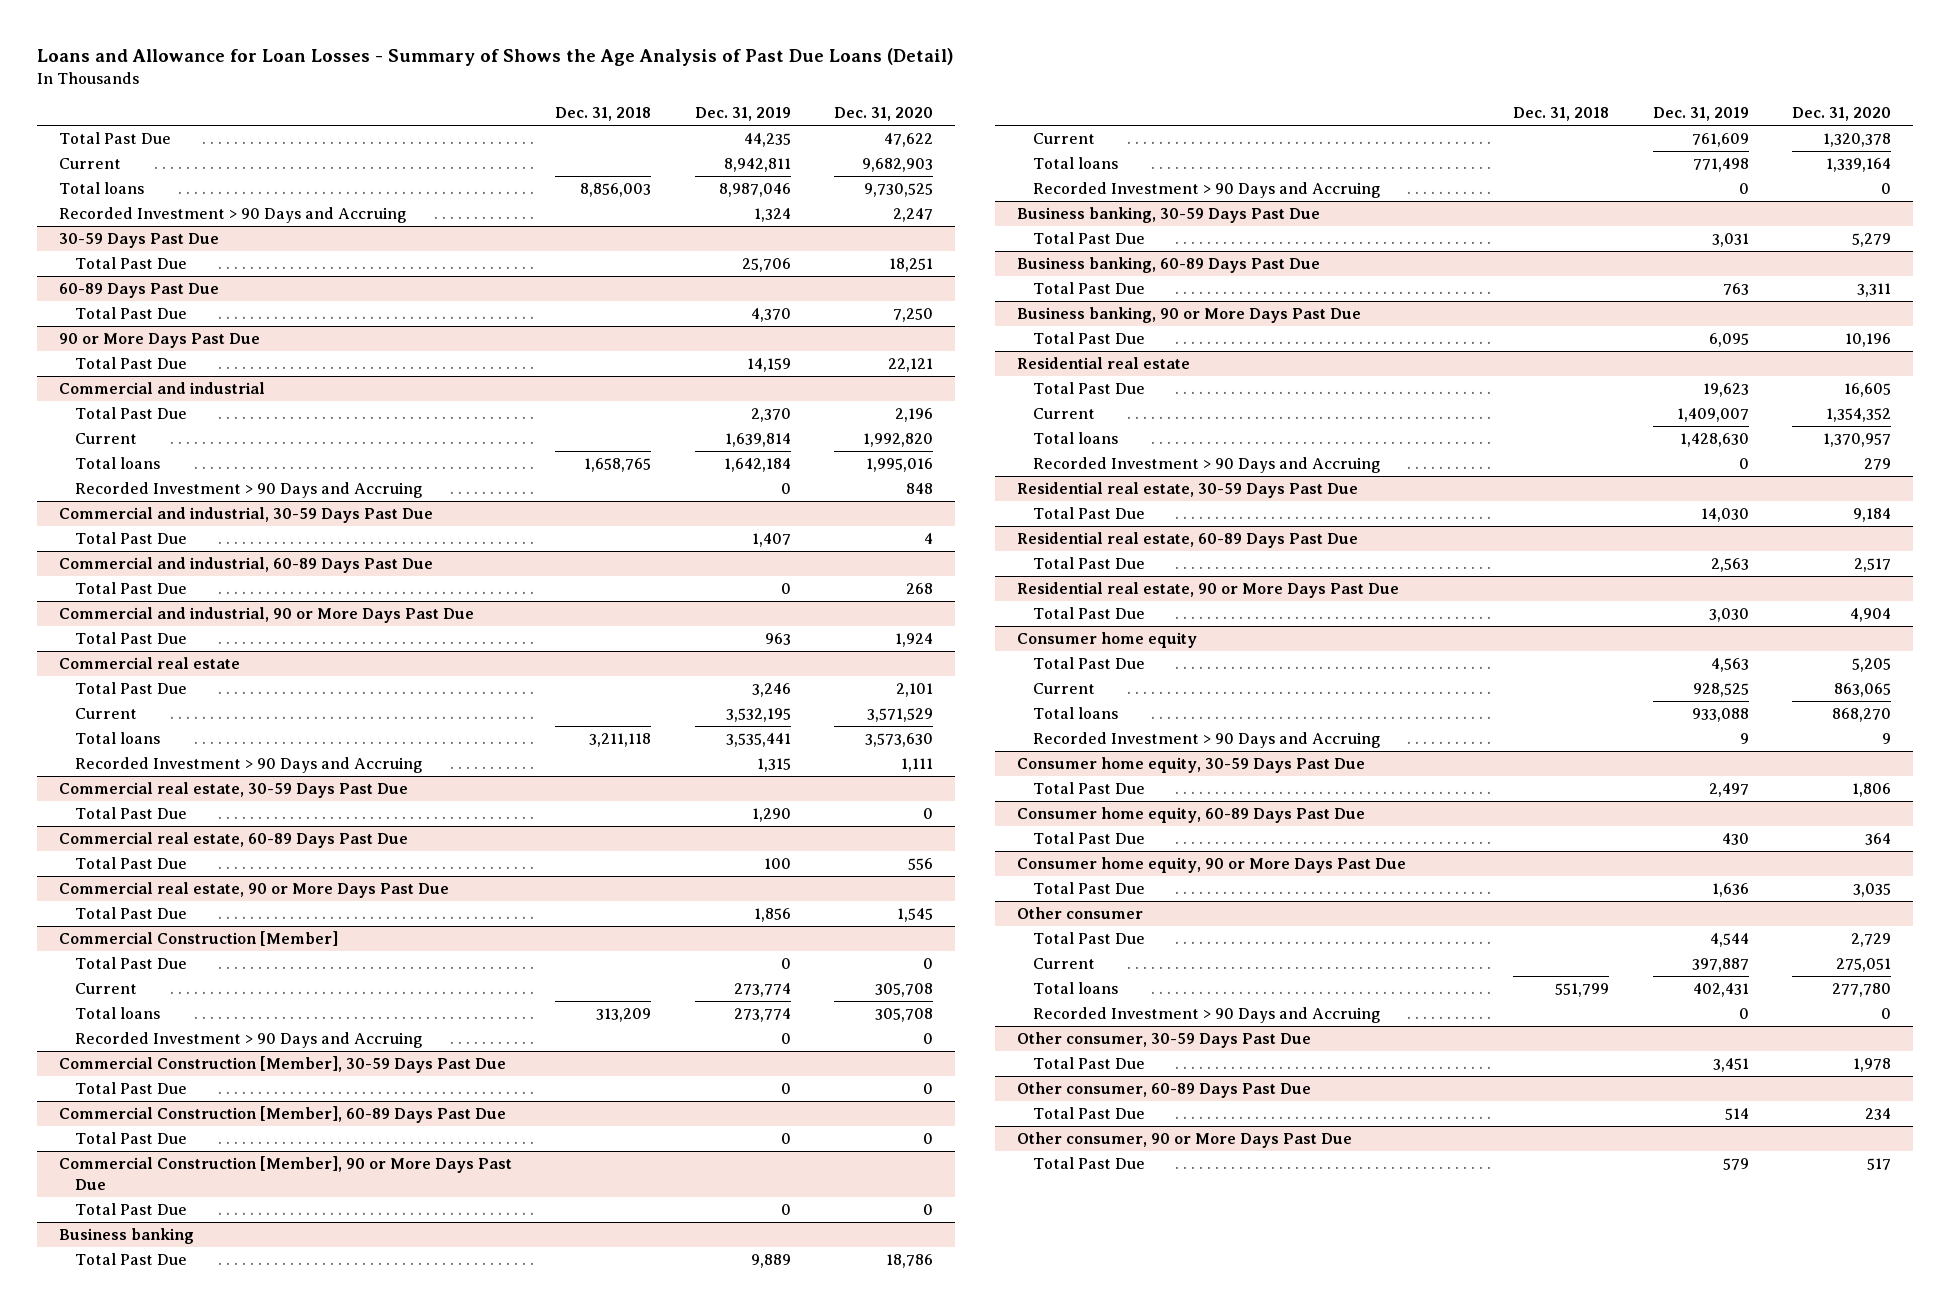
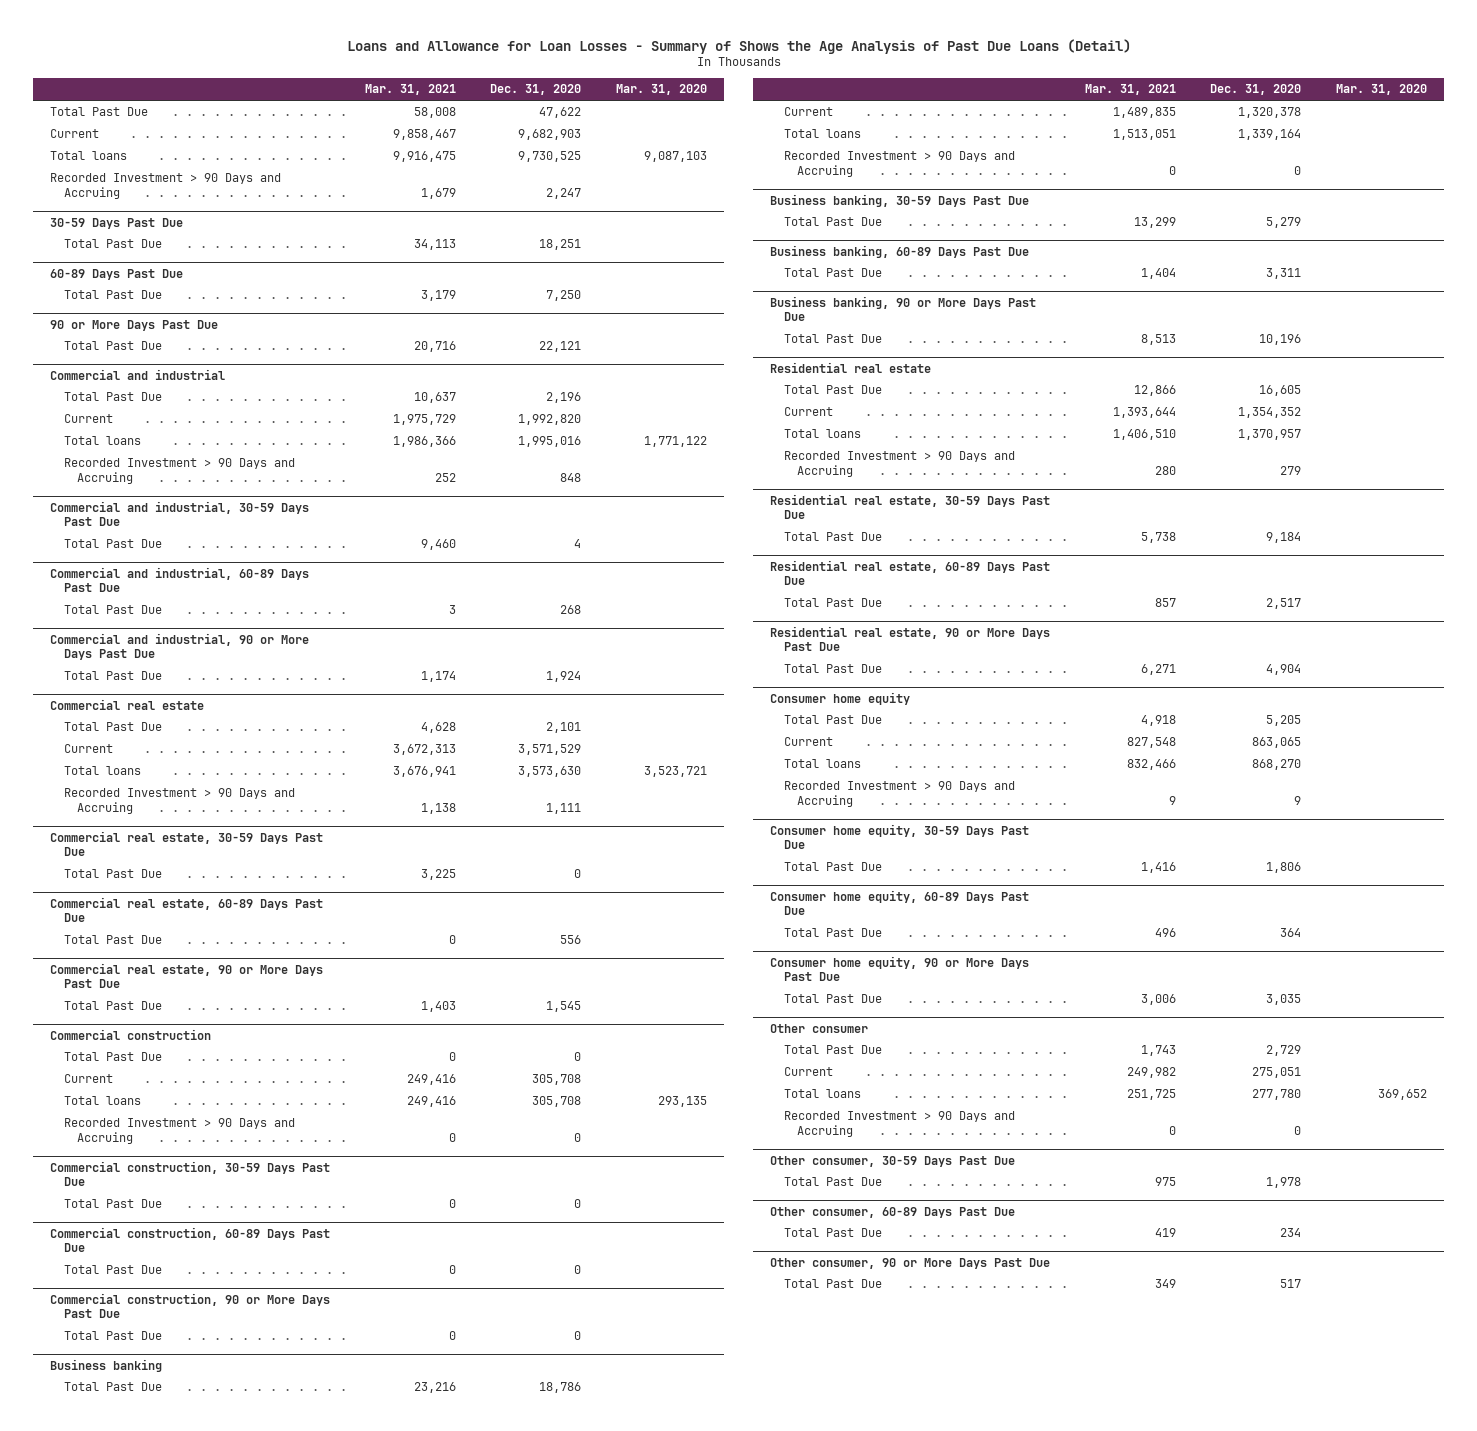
- | Dec. 31, 2018 | Dec. 31, 2019 | Dec. 31, 2020
+ | Mar. 31, 2021 | Dec. 31, 2020 | Mar. 31, 2020
- Commercial Construction [Member]
+ Commercial construction
- Commercial Construction [Member], 30-59 Days Past Due
+ Commercial construction, 30-59 Days Past Due
- Commercial Construction [Member], 60-89 Days Past Due
+ Commercial construction, 60-89 Days Past Due
- Commercial Construction [Member], 90 or More Days Past Due
+ Commercial construction, 90 or More Days Past Due

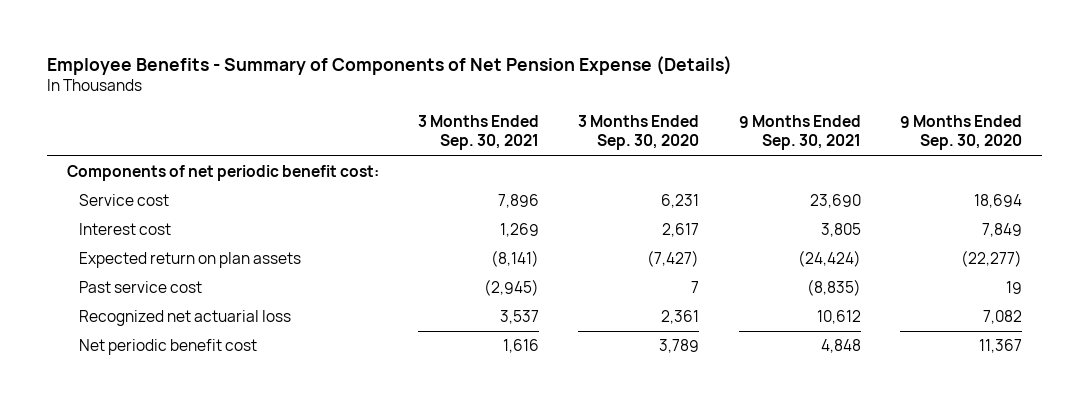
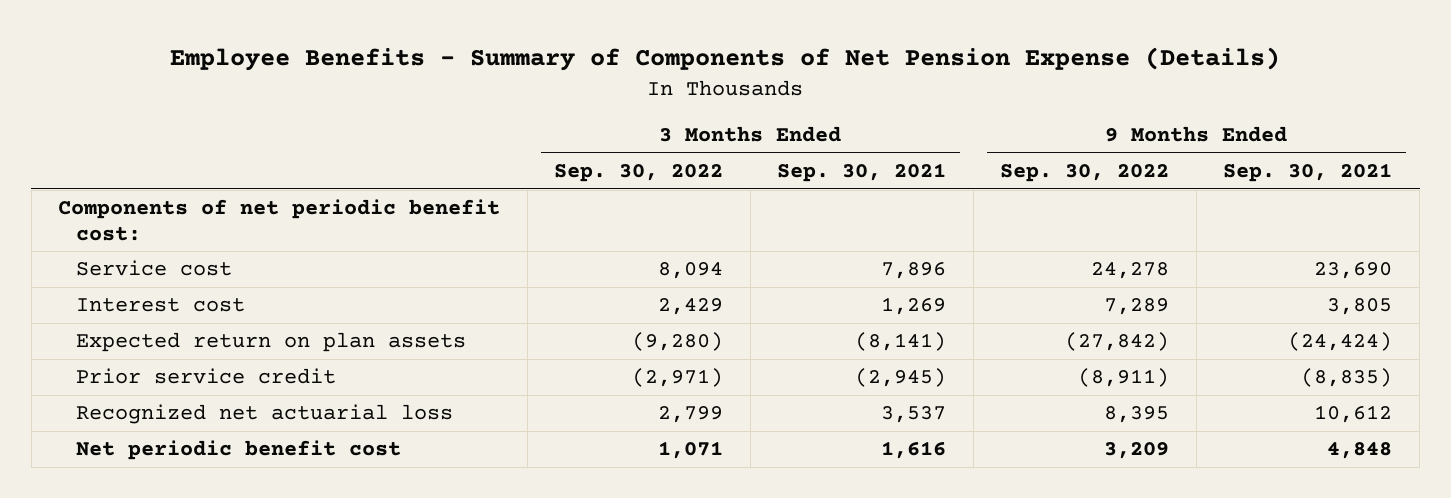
- | 3 Months Ended Sep. 30, 2021 | 3 Months Ended Sep. 30, 2020 | 9 Months Ended Sep. 30, 2021 | 9 Months Ended Sep. 30, 2020
+ | 3 Months Ended Sep. 30, 2022 | 3 Months Ended Sep. 30, 2021 | 9 Months Ended Sep. 30, 2022 | 9 Months Ended Sep. 30, 2021
- Past service cost | (2,945) | 7 | (8,835) | 19
+ Prior service credit | (2,971) | (2,945) | (8,911) | (8,835)

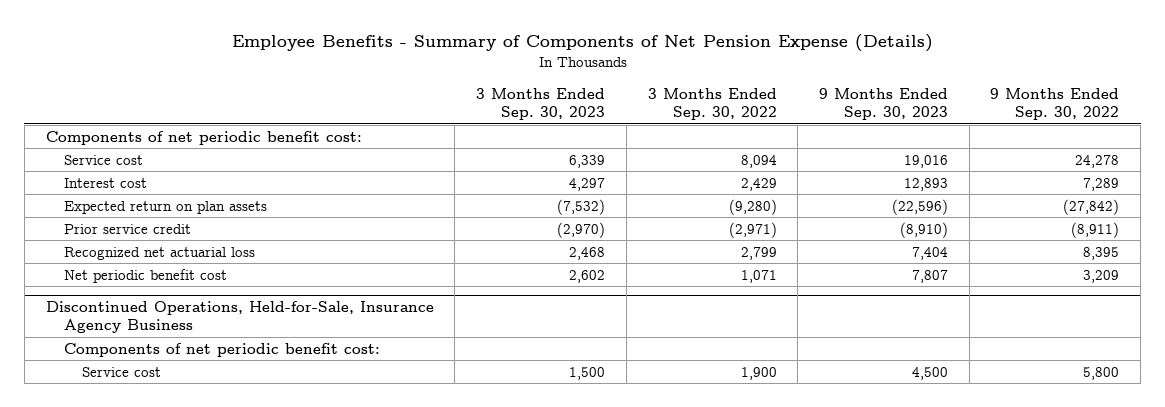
- | 3 Months Ended Sep. 30, 2022 | 3 Months Ended Sep. 30, 2021 | 9 Months Ended Sep. 30, 2022 | 9 Months Ended Sep. 30, 2021
+ | 3 Months Ended Sep. 30, 2023 | 3 Months Ended Sep. 30, 2022 | 9 Months Ended Sep. 30, 2023 | 9 Months Ended Sep. 30, 2022
+ Discontinued Operations, Held-for-Sale, Insurance Agency Business
+ Components of net periodic benefit cost:
+ Service cost | 1,500 | 1,900 | 4,500 | 5,800

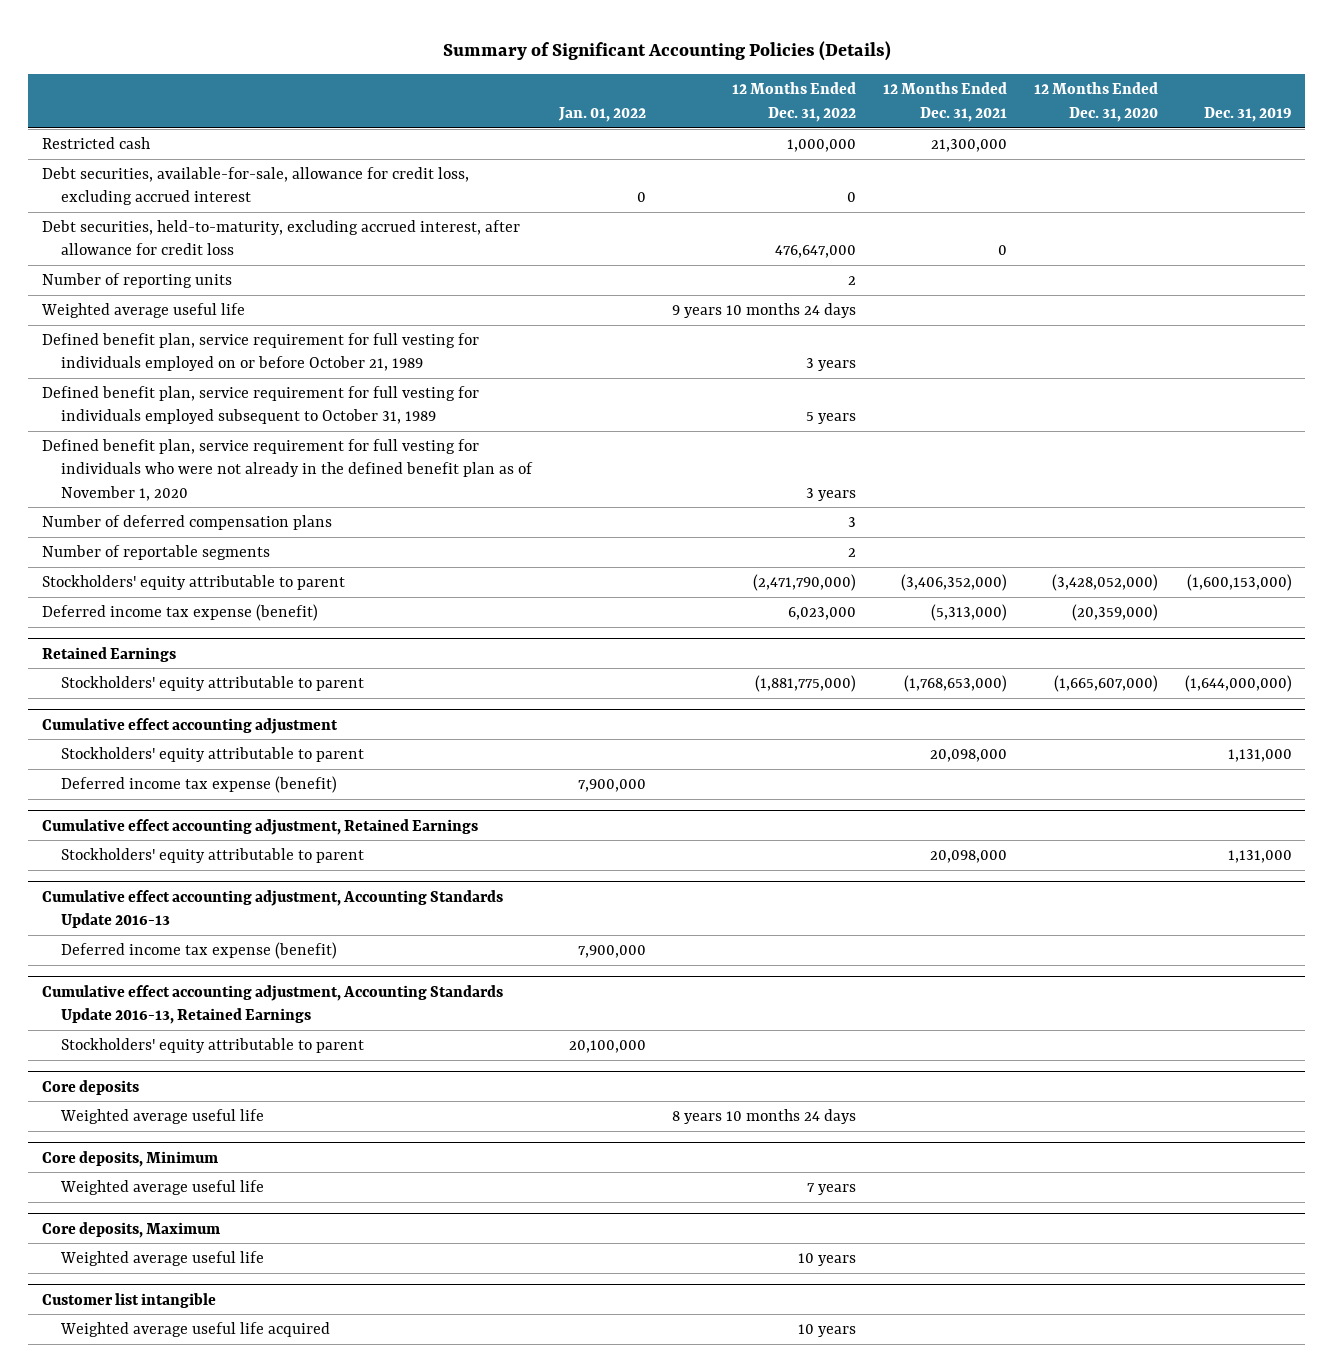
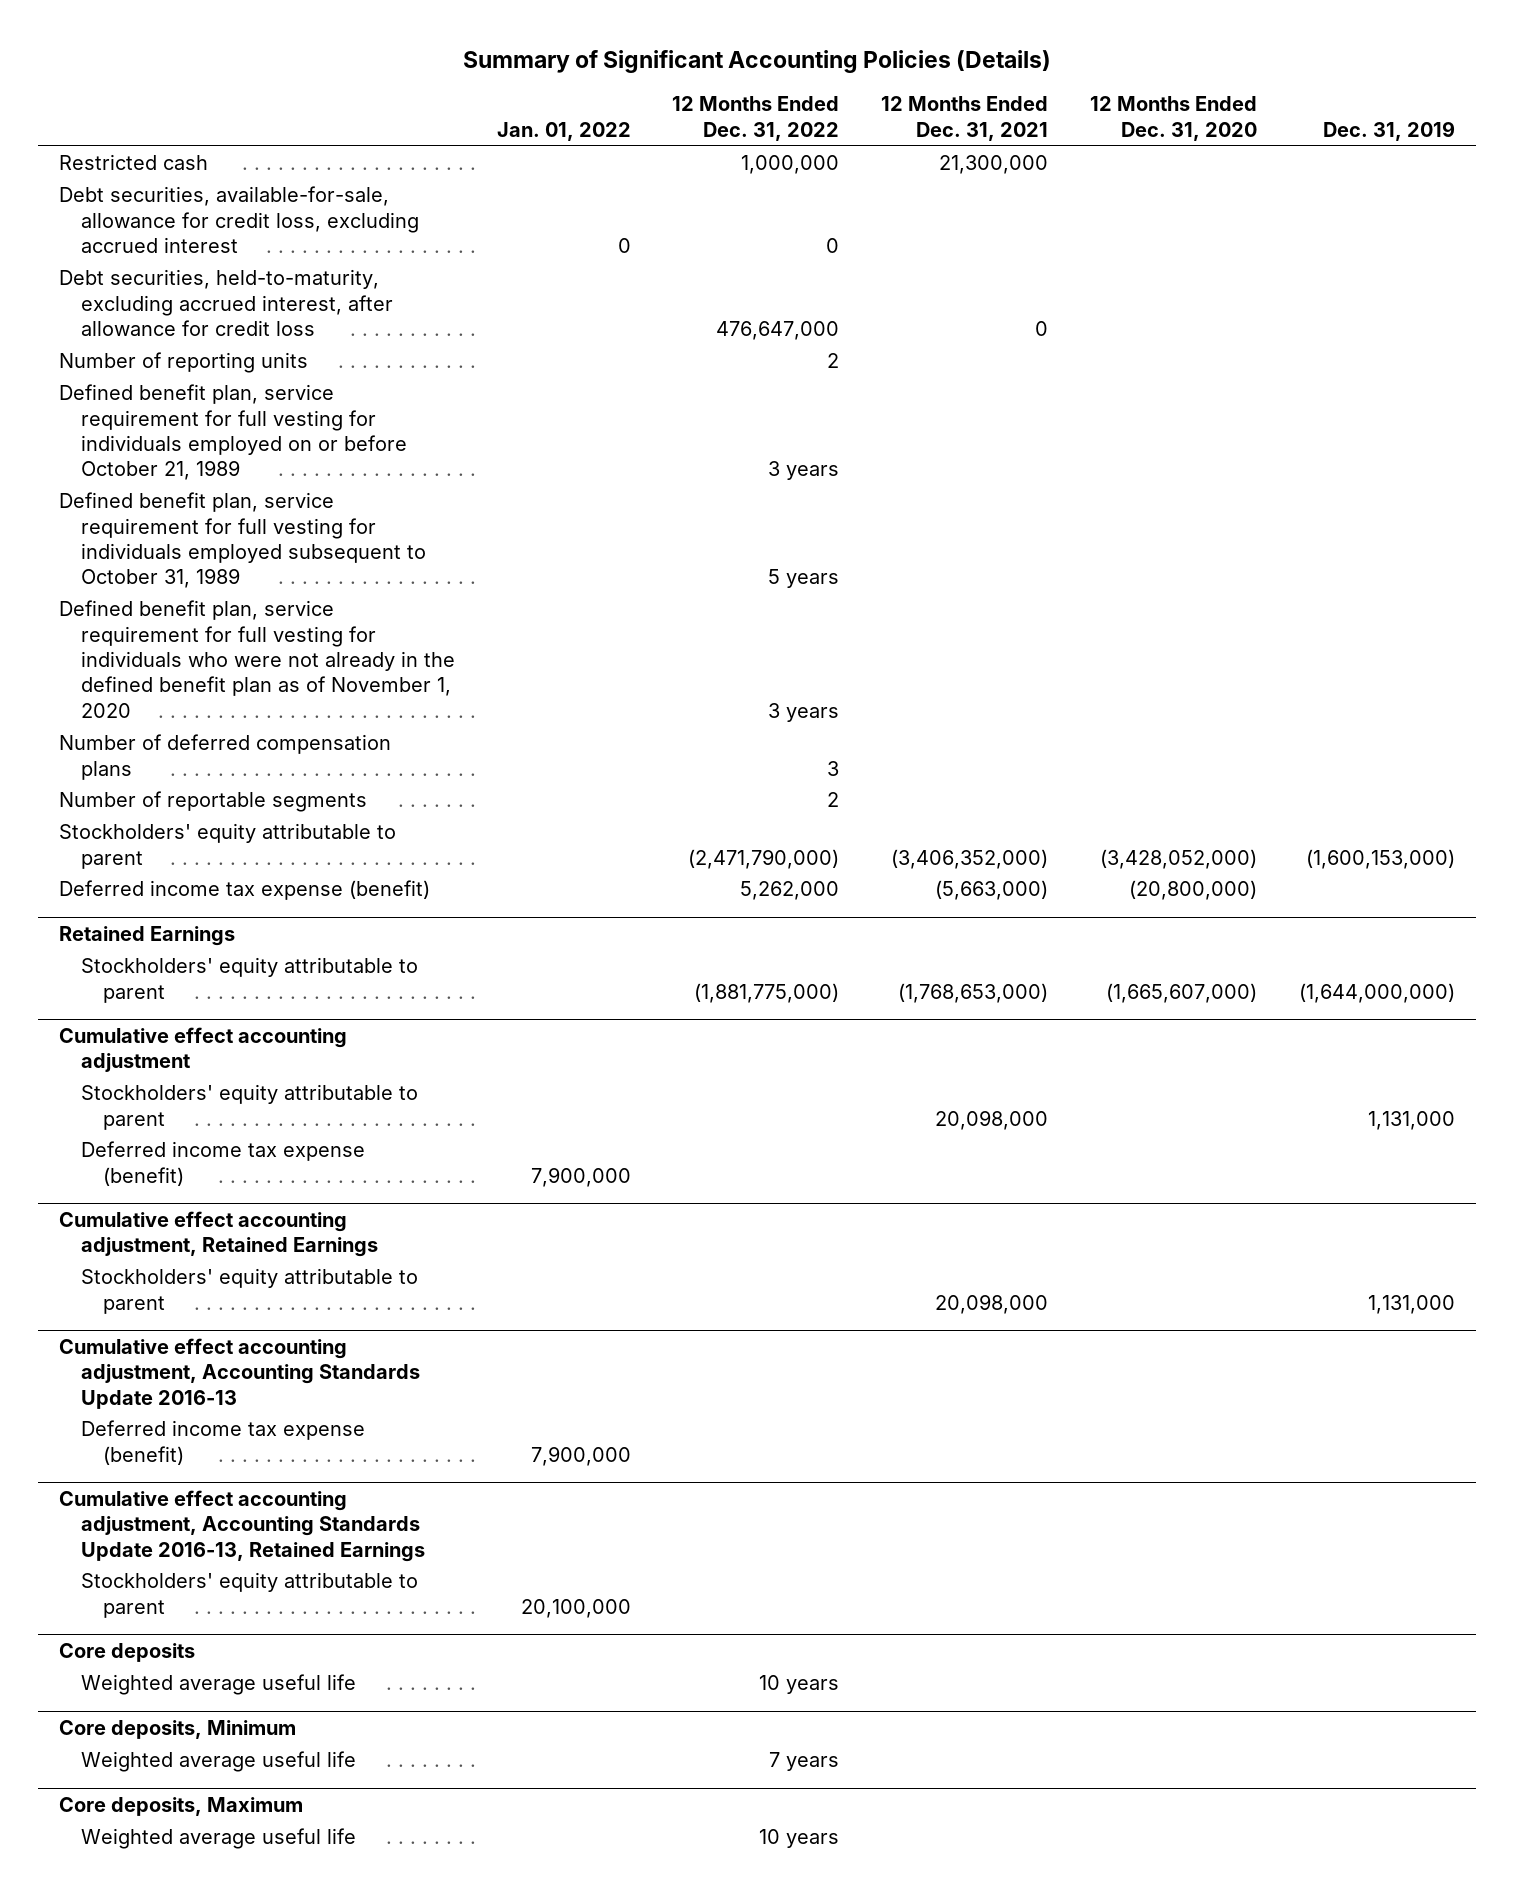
- Weighted average useful life | | 9 years 10 months 24 days | | |
- Deferred income tax expense (benefit) | | 6,023,000 | (5,313,000) | (20,359,000) |
+ Deferred income tax expense (benefit) | | 5,262,000 | (5,663,000) | (20,800,000) |
@ Core deposits
- Weighted average useful life | | 8 years 10 months 24 days | | |
+ Weighted average useful life | | 10 years | | |
- Customer list intangible
- Weighted average useful life acquired | | 10 years | | |

